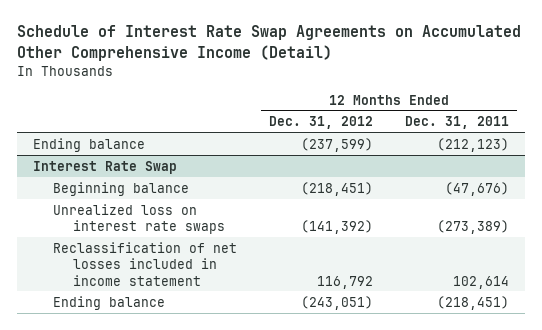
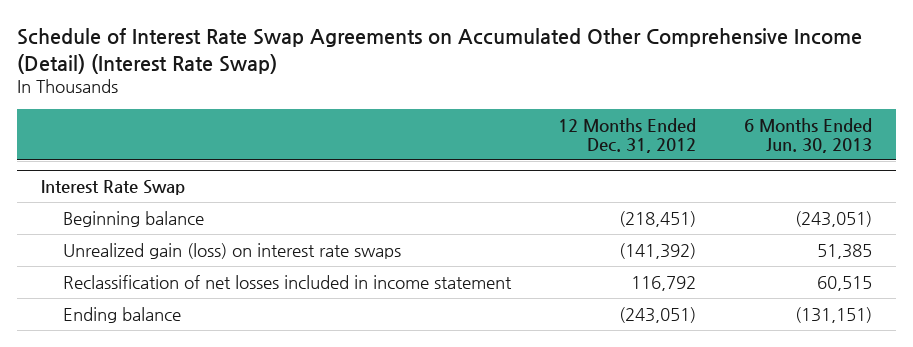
- Schedule of Interest Rate Swap Agreements on Accumulated Other Comprehensive Income (Detail)
+ Schedule of Interest Rate Swap Agreements on Accumulated Other Comprehensive Income (Detail) (Interest Rate Swap)
- | 12 Months Ended Dec. 31, 2012 | 12 Months Ended Dec. 31, 2011
+ | 12 Months Ended Dec. 31, 2012 | 6 Months Ended Jun. 30, 2013
- Ending balance | (237,599) | (212,123)
@ Interest Rate Swap
- Unrealized loss on interest rate swaps | (141,392) | (273,389)
+ Unrealized gain (loss) on interest rate swaps | (141,392) | 51,385

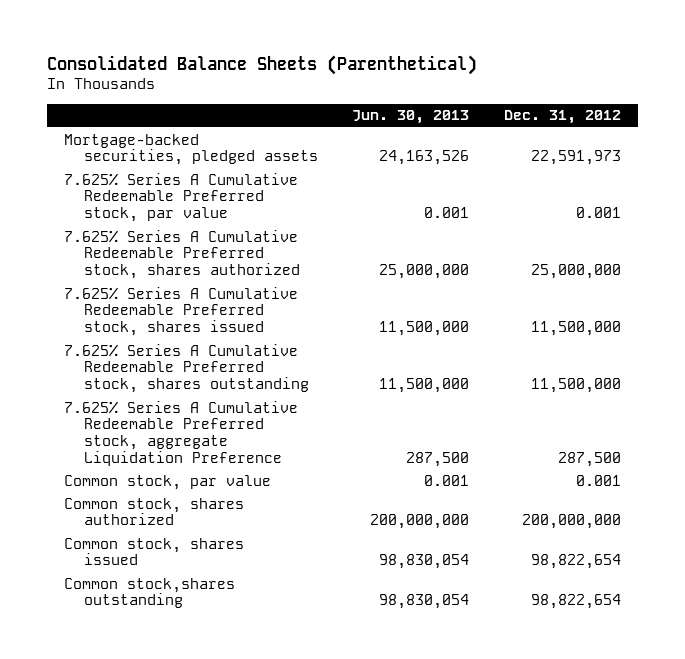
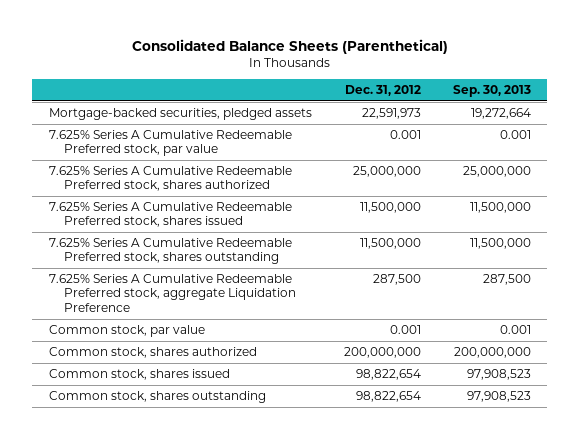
- | Jun. 30, 2013 | Dec. 31, 2012
+ | Dec. 31, 2012 | Sep. 30, 2013
- Common stock,shares outstanding | 98,830,054 | 98,822,654
+ Common stock, shares outstanding | 98,822,654 | 97,908,523

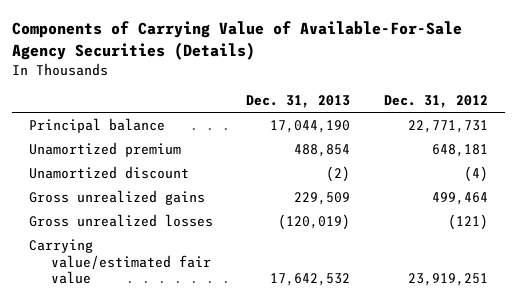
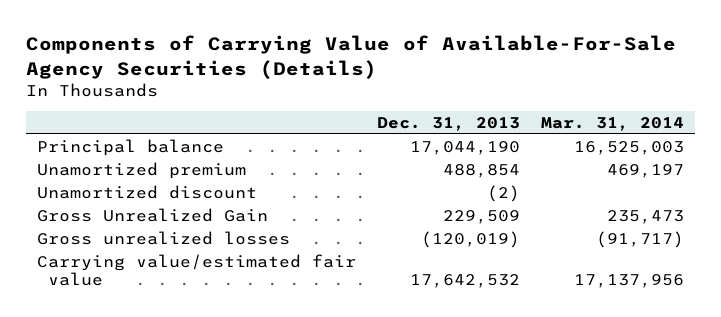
- | Dec. 31, 2013 | Dec. 31, 2012
+ | Dec. 31, 2013 | Mar. 31, 2014
- Gross unrealized gains | 229,509 | 499,464
+ Gross Unrealized Gain | 229,509 | 235,473

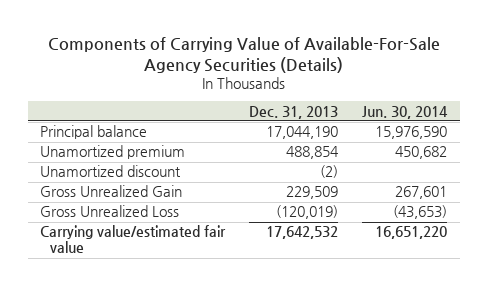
- | Dec. 31, 2013 | Mar. 31, 2014
+ | Dec. 31, 2013 | Jun. 30, 2014
- Gross unrealized losses | (120,019) | (91,717)
+ Gross Unrealized Loss | (120,019) | (43,653)

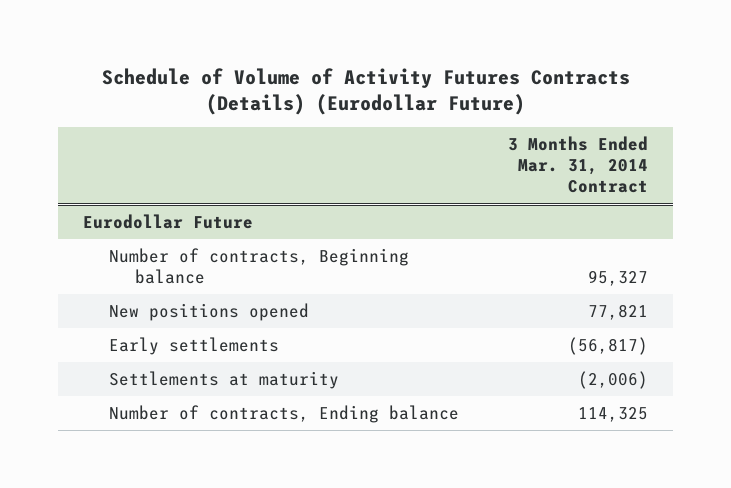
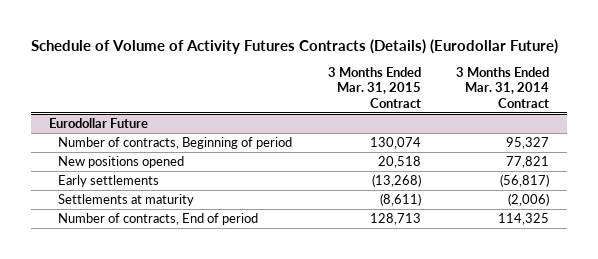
- | 3 Months Ended Mar. 31, 2014 Contract
+ | 3 Months Ended Mar. 31, 2015 Contract | 3 Months Ended Mar. 31, 2014 Contract
@ Eurodollar Future
- Number of contracts, Beginning balance | 95,327
+ Number of contracts, Beginning of period | 130,074 | 95,327
- Number of contracts, Ending balance | 114,325
+ Number of contracts, End of period | 128,713 | 114,325

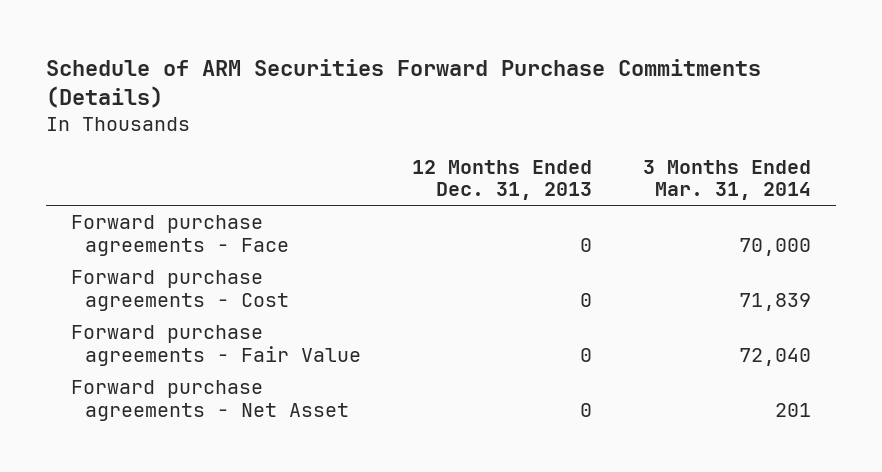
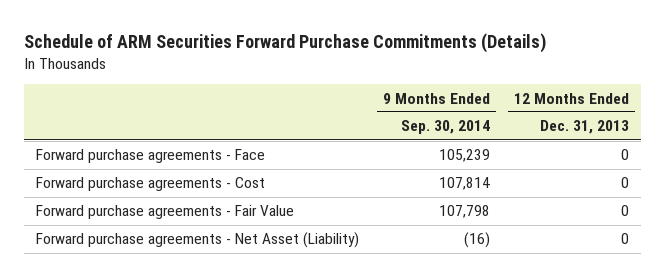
- | 12 Months Ended Dec. 31, 2013 | 3 Months Ended Mar. 31, 2014
+ | 9 Months Ended Sep. 30, 2014 | 12 Months Ended Dec. 31, 2013
- Forward purchase agreements - Net Asset | 0 | 201
+ Forward purchase agreements - Net Asset (Liability) | (16) | 0

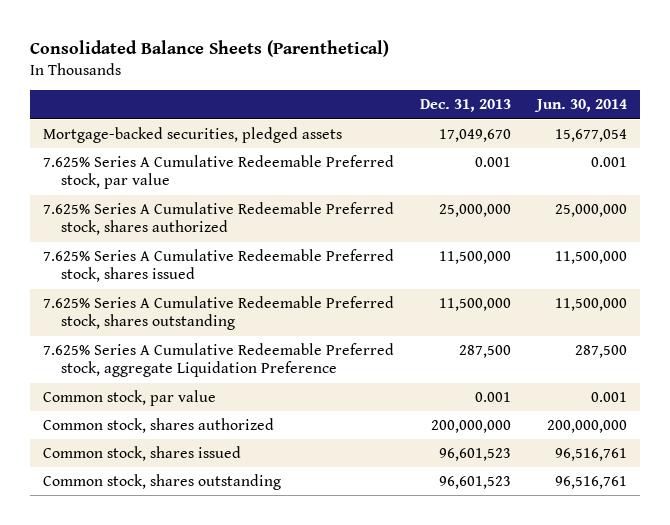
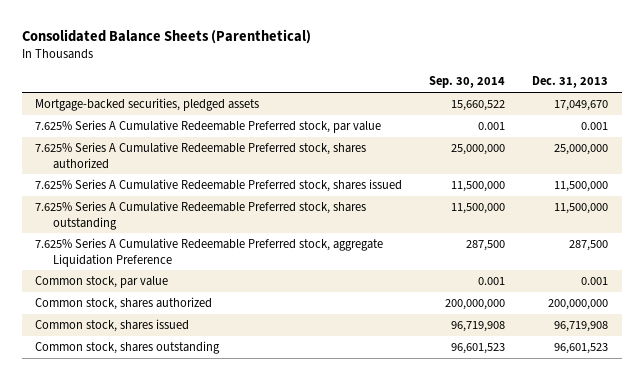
- | Dec. 31, 2013 | Jun. 30, 2014
+ | Sep. 30, 2014 | Dec. 31, 2013
- Common stock, shares issued | 96,601,523 | 96,516,761
+ Common stock, shares issued | 96,719,908 | 96,719,908

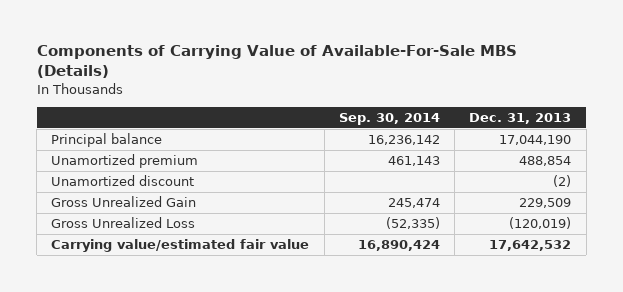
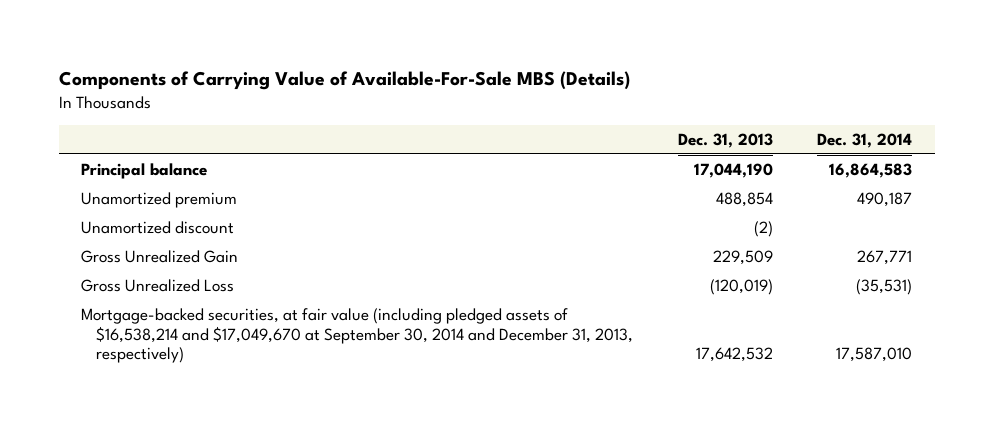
- | Sep. 30, 2014 | Dec. 31, 2013
+ | Dec. 31, 2013 | Dec. 31, 2014
- Carrying value/estimated fair value | 16,890,424 | 17,642,532
+ Mortgage-backed securities, at fair value (including pledged assets of $16,538,214 and $17,049,670 at September 30, 2014 and December 31, 2013, respectively) | 17,642,532 | 17,587,010

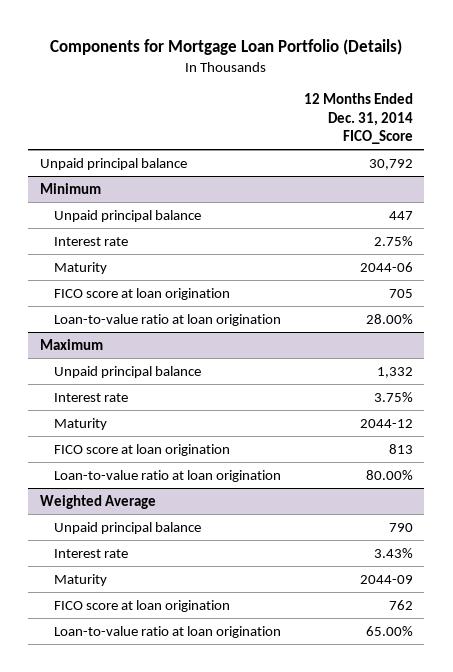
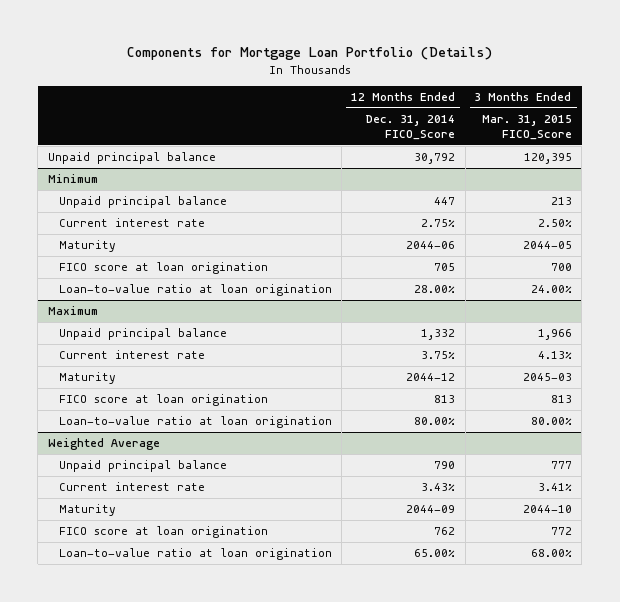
- | 12 Months Ended Dec. 31, 2014 FICO_Score
+ | 12 Months Ended Dec. 31, 2014 FICO_Score | 3 Months Ended Mar. 31, 2015 FICO_Score
@ Minimum
- Interest rate | 2.75%
+ Current interest rate | 2.75% | 2.50%
@ Maximum
- Interest rate | 3.75%
+ Current interest rate | 3.75% | 4.13%
@ Weighted Average
- Interest rate | 3.43%
+ Current interest rate | 3.43% | 3.41%

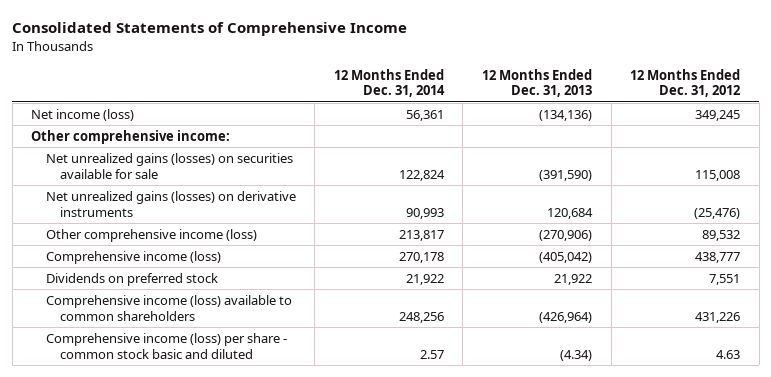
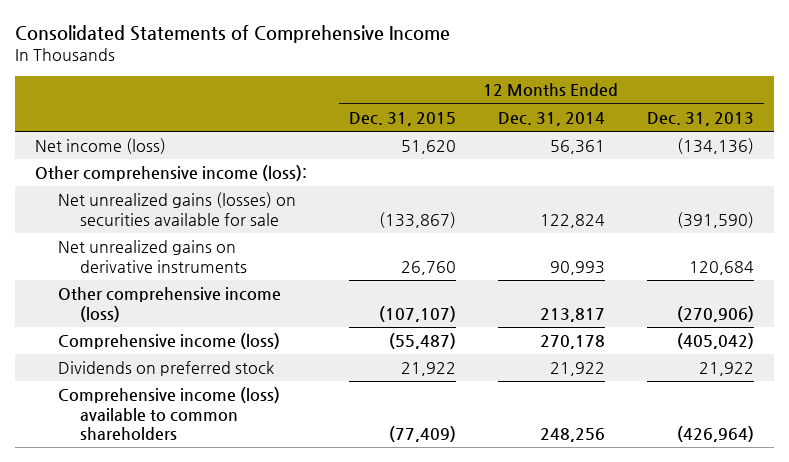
- | 12 Months Ended Dec. 31, 2014 | 12 Months Ended Dec. 31, 2013 | 12 Months Ended Dec. 31, 2012
+ | 12 Months Ended Dec. 31, 2015 | 12 Months Ended Dec. 31, 2014 | 12 Months Ended Dec. 31, 2013
- Other comprehensive income:
+ Other comprehensive income (loss):
- Net unrealized gains (losses) on derivative instruments | 90,993 | 120,684 | (25,476)
+ Net unrealized gains on derivative instruments | 26,760 | 90,993 | 120,684
- Comprehensive income (loss) per share - common stock basic and diluted | 2.57 | (4.34) | 4.63

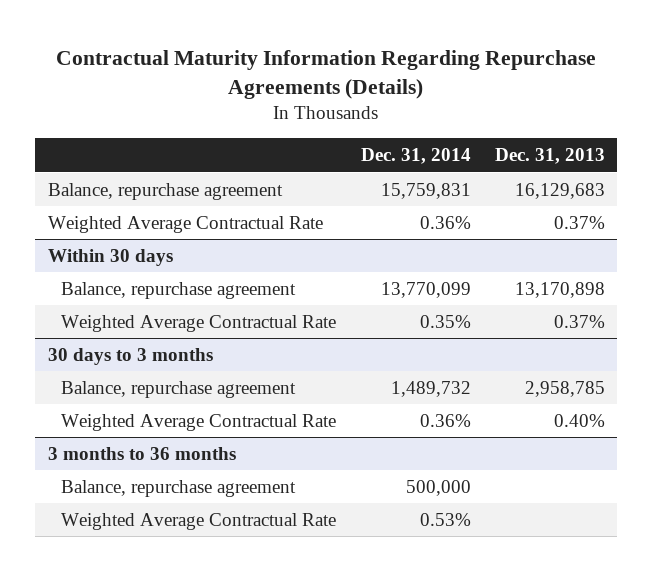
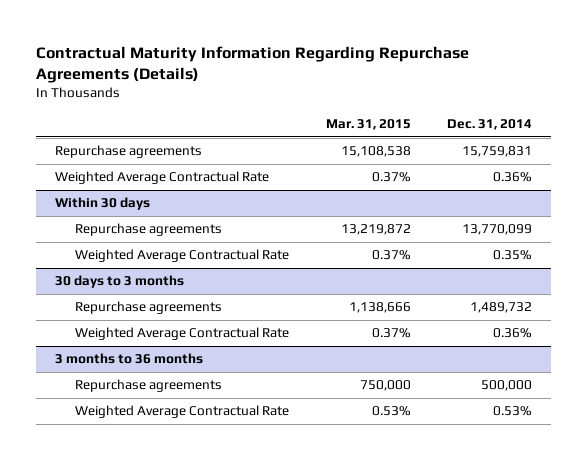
- | Dec. 31, 2014 | Dec. 31, 2013
+ | Mar. 31, 2015 | Dec. 31, 2014
- Balance, repurchase agreement | 15,759,831 | 16,129,683
+ Repurchase agreements | 15,108,538 | 15,759,831
@ Within 30 days
- Balance, repurchase agreement | 13,770,099 | 13,170,898
+ Repurchase agreements | 13,219,872 | 13,770,099
@ 30 days to 3 months
- Balance, repurchase agreement | 1,489,732 | 2,958,785
+ Repurchase agreements | 1,138,666 | 1,489,732
@ 3 months to 36 months
- Balance, repurchase agreement | 500,000 |
+ Repurchase agreements | 750,000 | 500,000

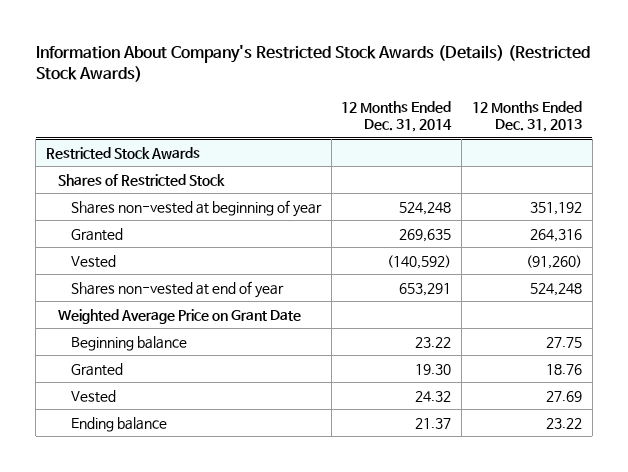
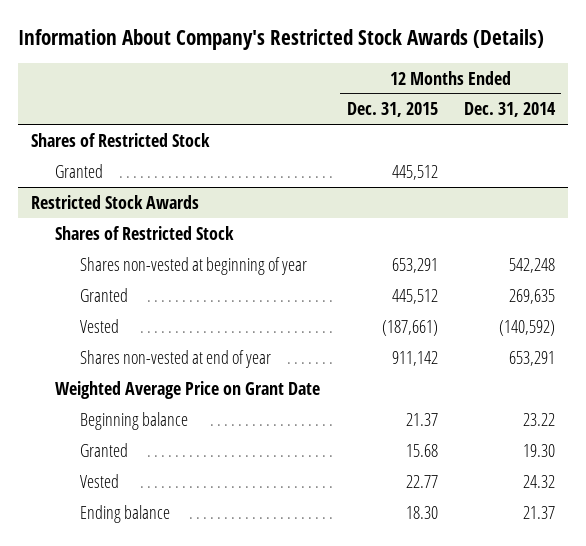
- Information About Company's Restricted Stock Awards (Details) (Restricted Stock Awards)
+ Information About Company's Restricted Stock Awards (Details)
- | 12 Months Ended Dec. 31, 2014 | 12 Months Ended Dec. 31, 2013
+ | 12 Months Ended Dec. 31, 2015 | 12 Months Ended Dec. 31, 2014
+ Shares of Restricted Stock
+ Granted | 445,512 |
@ Restricted Stock Awards
- Shares non-vested at beginning of year | 524,248 | 351,192
+ Shares non-vested at beginning of year | 653,291 | 542,248

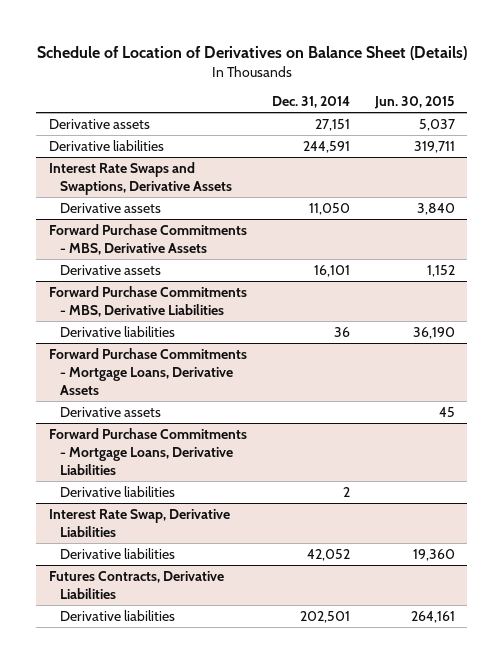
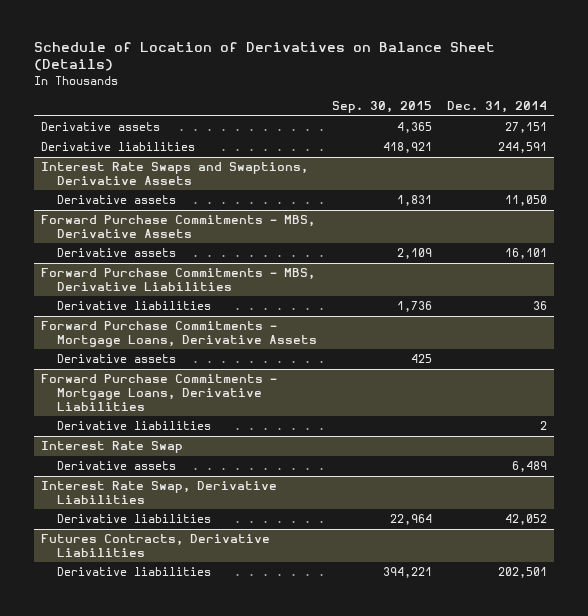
- | Dec. 31, 2014 | Jun. 30, 2015
+ | Sep. 30, 2015 | Dec. 31, 2014
+ Interest Rate Swap
+ Derivative assets | | 6,489

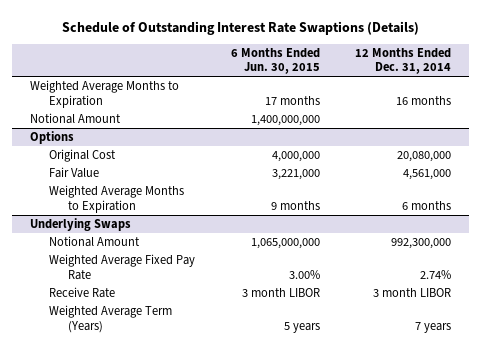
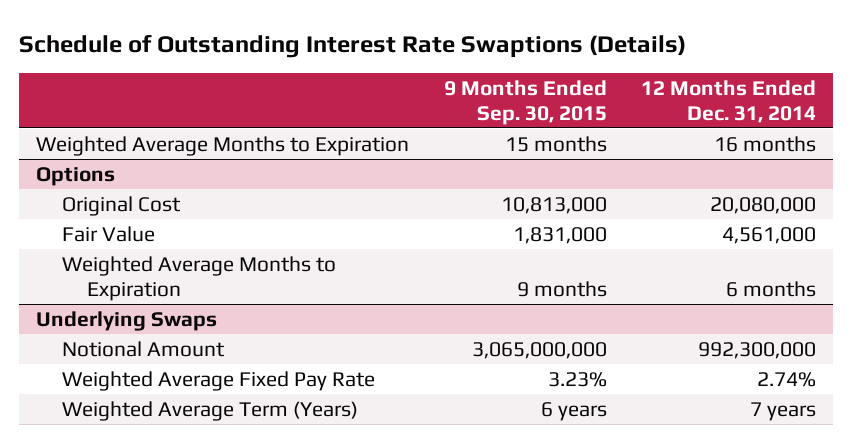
- | 6 Months Ended Jun. 30, 2015 | 12 Months Ended Dec. 31, 2014
+ | 9 Months Ended Sep. 30, 2015 | 12 Months Ended Dec. 31, 2014
- Notional Amount | 1,400,000,000 |
@ Underlying Swaps
- Receive Rate | 3 month LIBOR | 3 month LIBOR

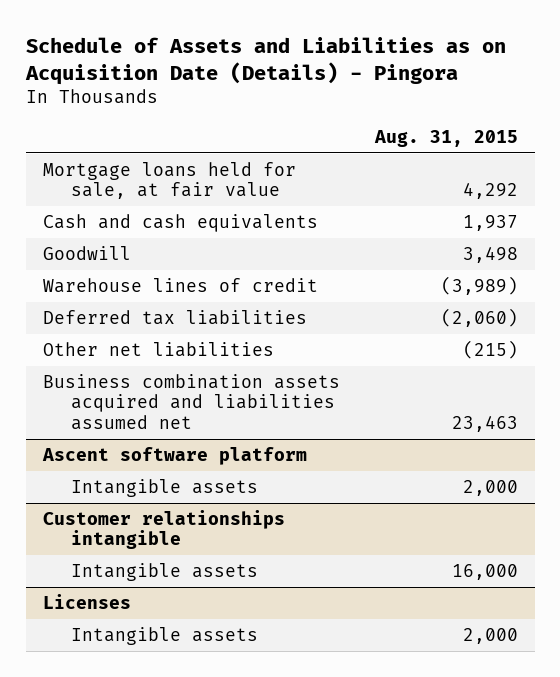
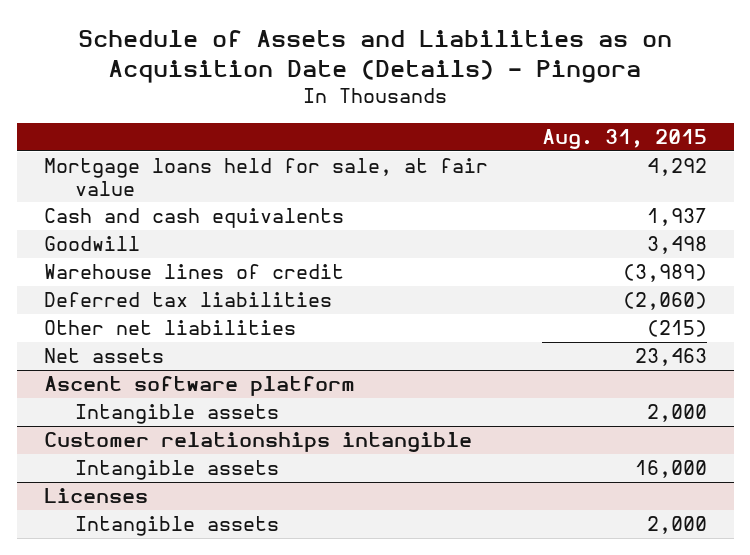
- Business combination assets acquired and liabilities assumed net | 23,463
+ Net assets | 23,463

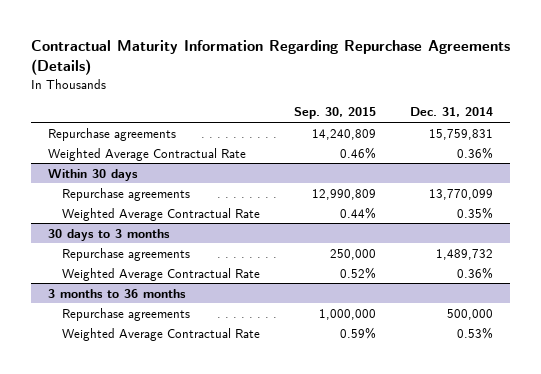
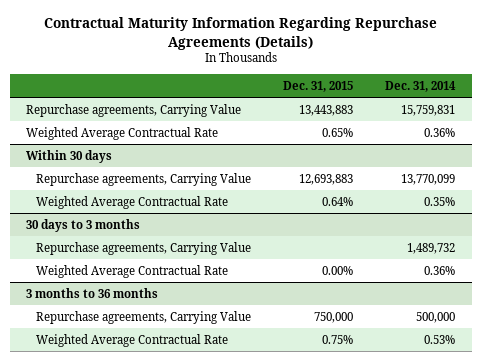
- | Sep. 30, 2015 | Dec. 31, 2014
+ | Dec. 31, 2015 | Dec. 31, 2014
- Repurchase agreements | 14,240,809 | 15,759,831
+ Repurchase agreements, Carrying Value | 13,443,883 | 15,759,831
@ Within 30 days
- Repurchase agreements | 12,990,809 | 13,770,099
+ Repurchase agreements, Carrying Value | 12,693,883 | 13,770,099
@ 30 days to 3 months
- Repurchase agreements | 250,000 | 1,489,732
+ Repurchase agreements, Carrying Value | | 1,489,732
@ 3 months to 36 months
- Repurchase agreements | 1,000,000 | 500,000
+ Repurchase agreements, Carrying Value | 750,000 | 500,000

